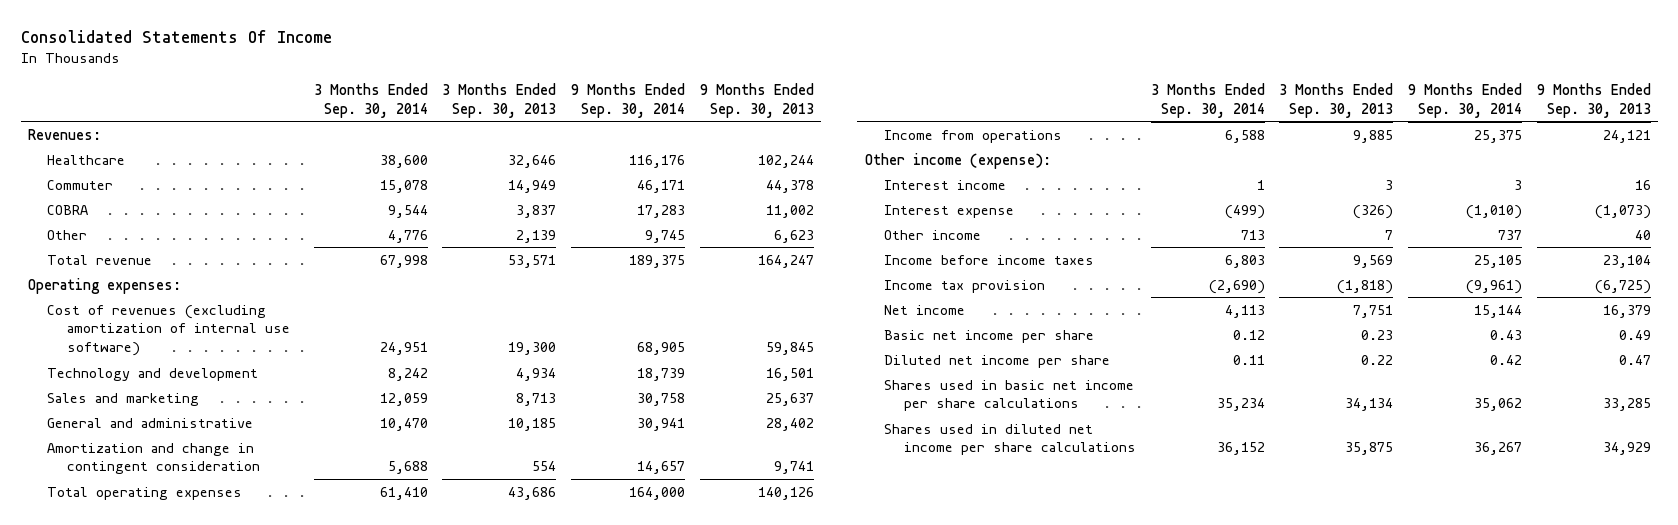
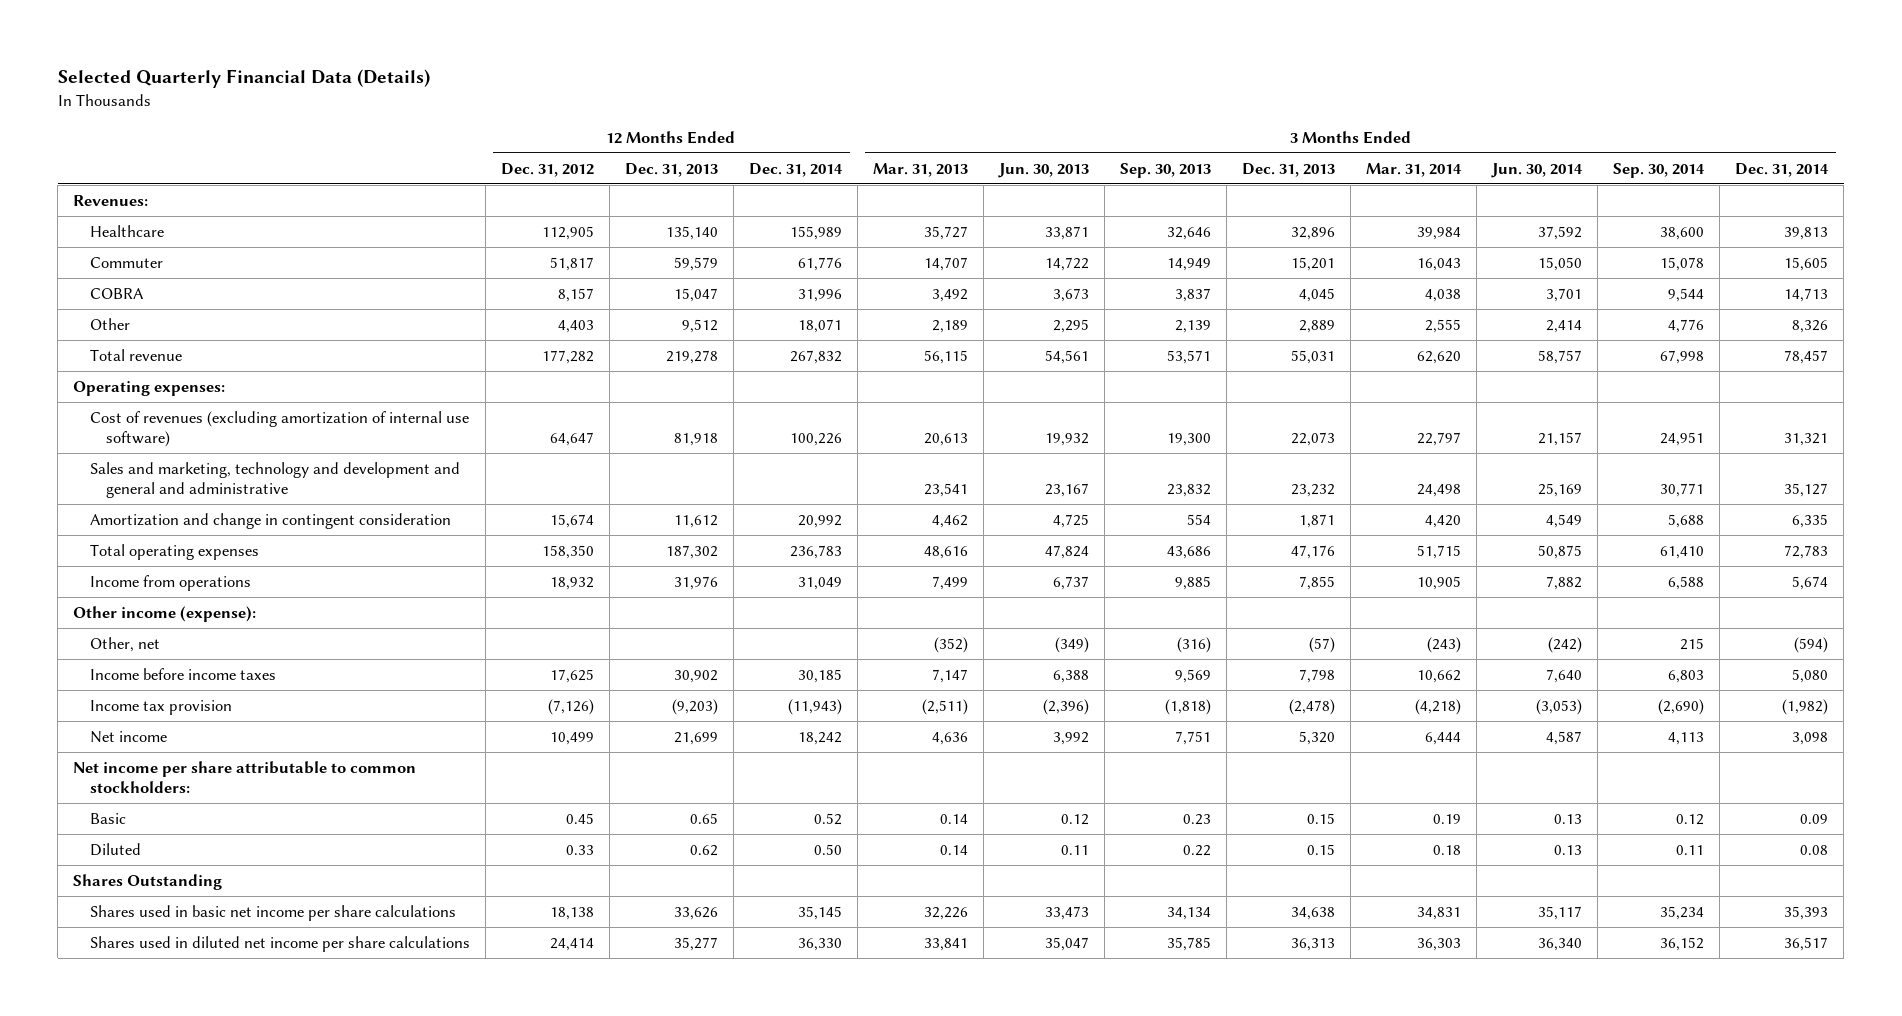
- Consolidated Statements Of Income
+ Selected Quarterly Financial Data (Details)
- | 3 Months Ended Sep. 30, 2014 | 3 Months Ended Sep. 30, 2013 | 9 Months Ended Sep. 30, 2014 | 9 Months Ended Sep. 30, 2013
+ | 12 Months Ended Dec. 31, 2012 | 12 Months Ended Dec. 31, 2013 | 12 Months Ended Dec. 31, 2014 | 3 Months Ended Mar. 31, 2013 | 3 Months Ended Jun. 30, 2013 | 3 Months Ended Sep. 30, 2013 | 3 Months Ended Dec. 31, 2013 | 3 Months Ended Mar. 31, 2014 | 3 Months Ended Jun. 30, 2014 | 3 Months Ended Sep. 30, 2014 | 3 Months Ended Dec. 31, 2014
- Technology and development | 8,242 | 4,934 | 18,739 | 16,501
- Sales and marketing | 12,059 | 8,713 | 30,758 | 25,637
- General and administrative | 10,470 | 10,185 | 30,941 | 28,402
+ Sales and marketing, technology and development and general and administrative | | | | 23,541 | 23,167 | 23,832 | 23,232 | 24,498 | 25,169 | 30,771 | 35,127
- Interest income | 1 | 3 | 3 | 16
- Interest expense | (499) | (326) | (1,010) | (1,073)
- Other income | 713 | 7 | 737 | 40
+ Other, net | | | | (352) | (349) | (316) | (57) | (243) | (242) | 215 | (594)
- Basic net income per share | 0.12 | 0.23 | 0.43 | 0.49
- Diluted net income per share | 0.11 | 0.22 | 0.42 | 0.47
+ Net income per share attributable to common stockholders:
+ Basic | 0.45 | 0.65 | 0.52 | 0.14 | 0.12 | 0.23 | 0.15 | 0.19 | 0.13 | 0.12 | 0.09
+ Diluted | 0.33 | 0.62 | 0.50 | 0.14 | 0.11 | 0.22 | 0.15 | 0.18 | 0.13 | 0.11 | 0.08
+ Shares Outstanding
- Shares used in diluted net income per share calculations | 36,152 | 35,875 | 36,267 | 34,929
+ Shares used in diluted net income per share calculations | 24,414 | 35,277 | 36,330 | 33,841 | 35,047 | 35,785 | 36,313 | 36,303 | 36,340 | 36,152 | 36,517

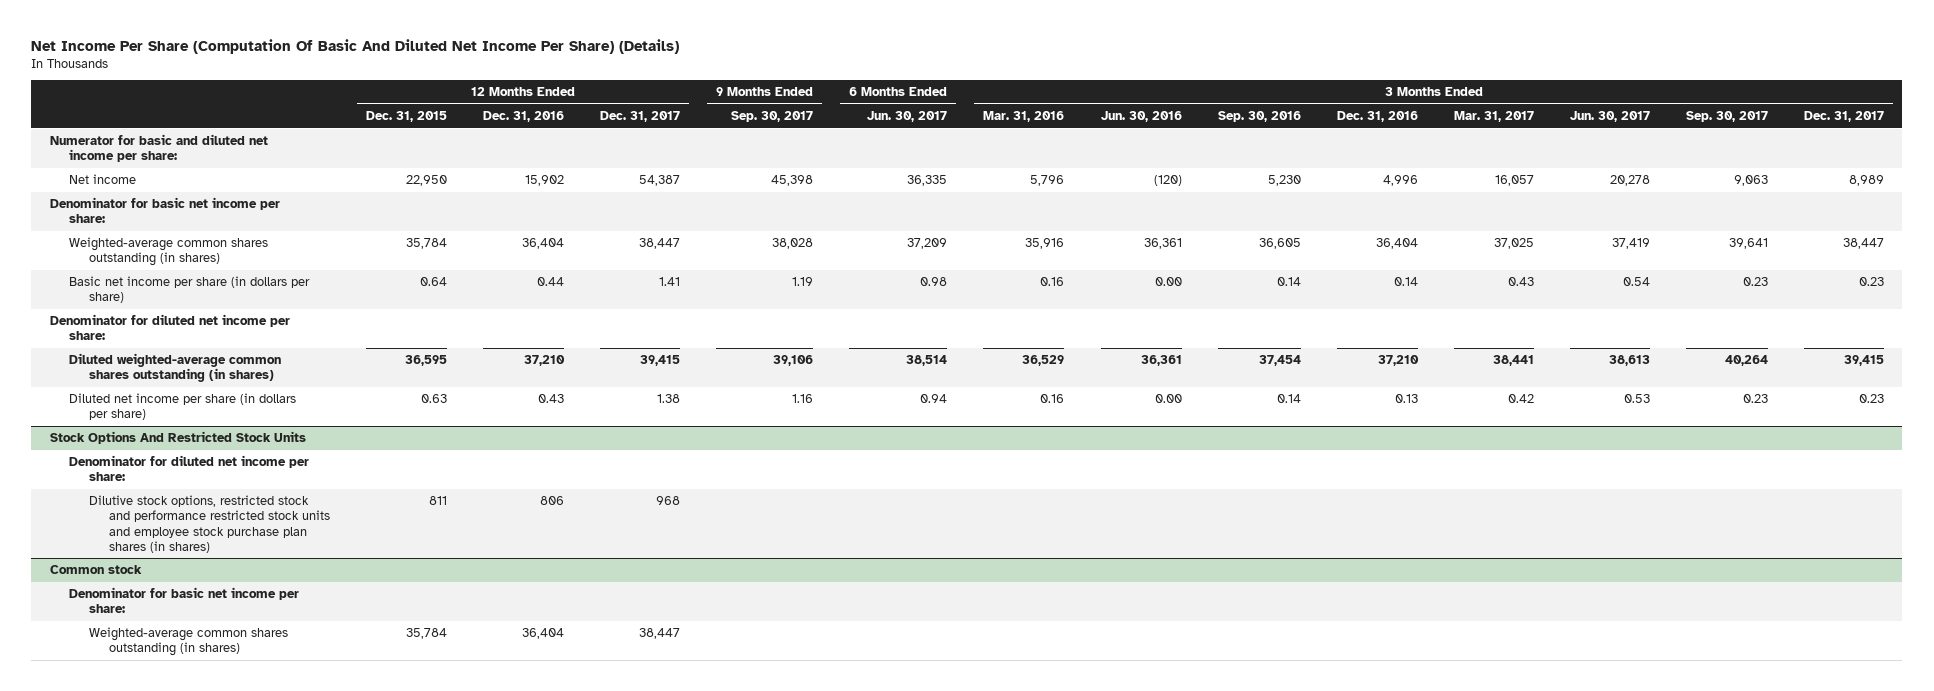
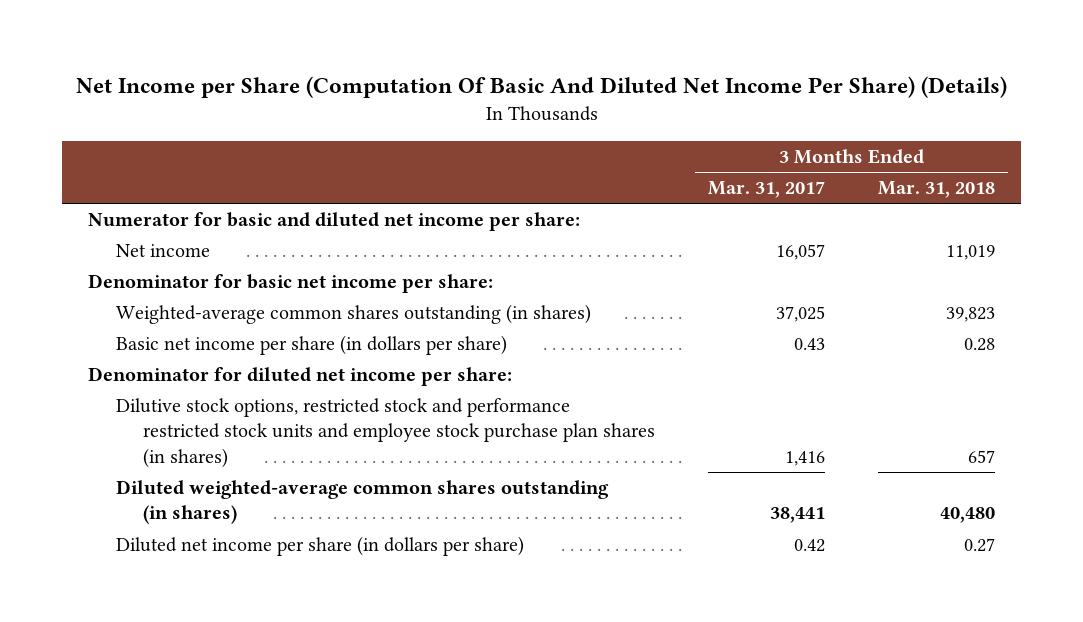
- Net Income Per Share (Computation Of Basic And Diluted Net Income Per Share) (Details)
+ Net Income per Share (Computation Of Basic And Diluted Net Income Per Share) (Details)
- | 12 Months Ended Dec. 31, 2015 | 12 Months Ended Dec. 31, 2016 | 12 Months Ended Dec. 31, 2017 | 9 Months Ended Sep. 30, 2017 | 6 Months Ended Jun. 30, 2017 | 3 Months Ended Mar. 31, 2016 | 3 Months Ended Jun. 30, 2016 | 3 Months Ended Sep. 30, 2016 | 3 Months Ended Dec. 31, 2016 | 3 Months Ended Mar. 31, 2017 | 3 Months Ended Jun. 30, 2017 | 3 Months Ended Sep. 30, 2017 | 3 Months Ended Dec. 31, 2017
+ | 3 Months Ended Mar. 31, 2017 | 3 Months Ended Mar. 31, 2018
+ Dilutive stock options, restricted stock and performance restricted stock units and employee stock purchase plan shares (in shares) | 1,416 | 657
- Stock Options And Restricted Stock Units
- Denominator for diluted net income per share:
- Dilutive stock options, restricted stock and performance restricted stock units and employee stock purchase plan shares (in shares) | 811 | 806 | 968 | | | | | | | | | |
- Common stock
- Denominator for basic net income per share:
- Weighted-average common shares outstanding (in shares) | 35,784 | 36,404 | 38,447 | | | | | | | | | |

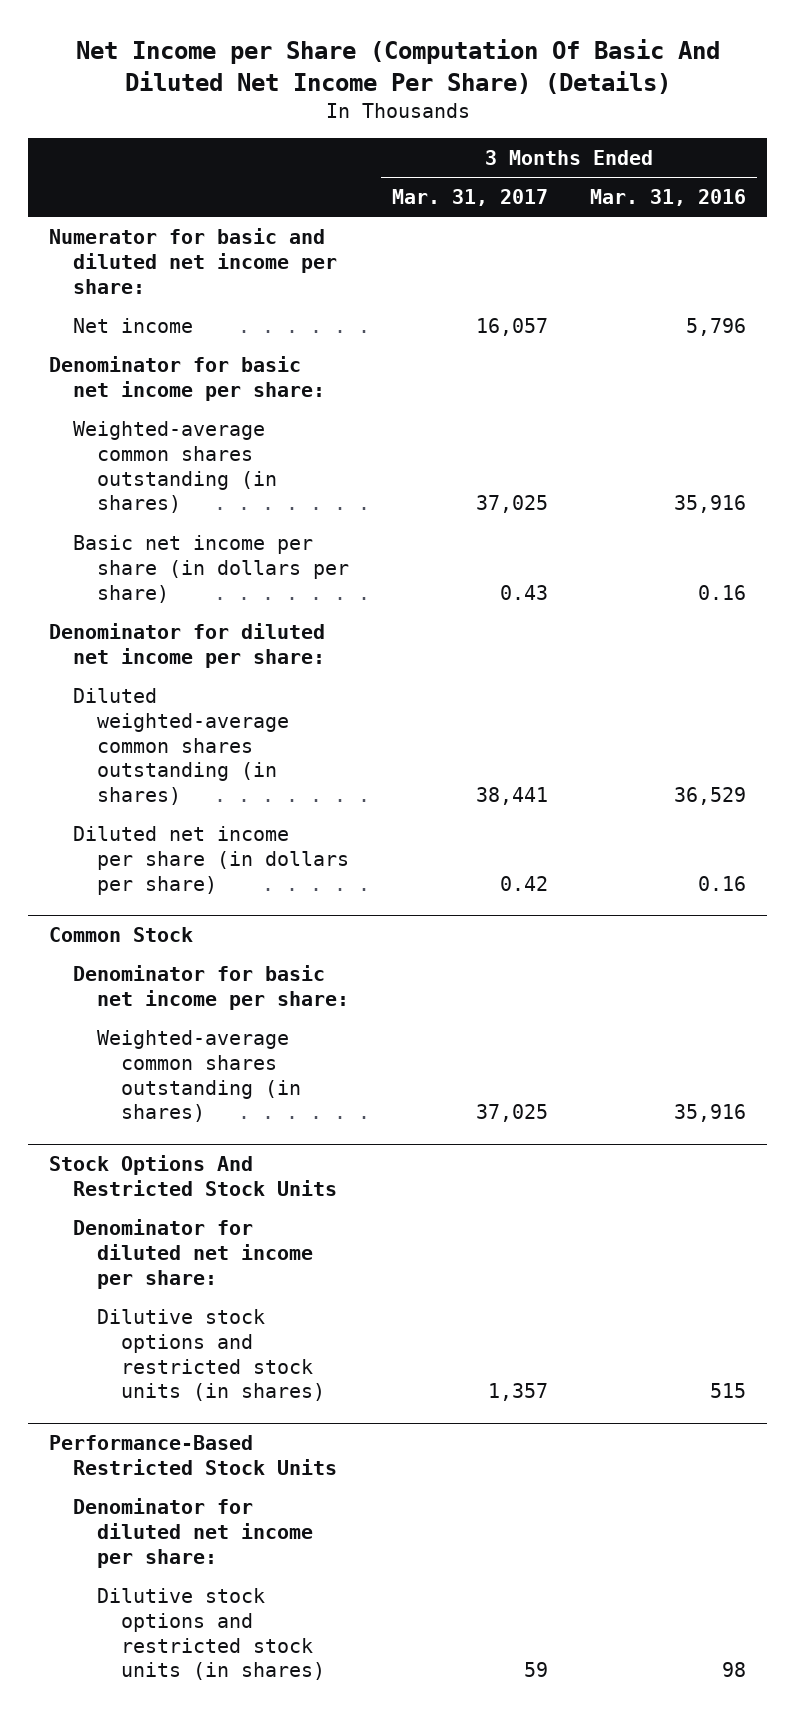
- | 3 Months Ended Mar. 31, 2017 | 3 Months Ended Mar. 31, 2018
+ | 3 Months Ended Mar. 31, 2017 | 3 Months Ended Mar. 31, 2016
- Dilutive stock options, restricted stock and performance restricted stock units and employee stock purchase plan shares (in shares) | 1,416 | 657
+ Common Stock
+ Denominator for basic net income per share:
+ Weighted-average common shares outstanding (in shares) | 37,025 | 35,916
+ Stock Options And Restricted Stock Units
+ Denominator for diluted net income per share:
+ Dilutive stock options and restricted stock units (in shares) | 1,357 | 515
+ Performance-Based Restricted Stock Units
+ Denominator for diluted net income per share:
+ Dilutive stock options and restricted stock units (in shares) | 59 | 98

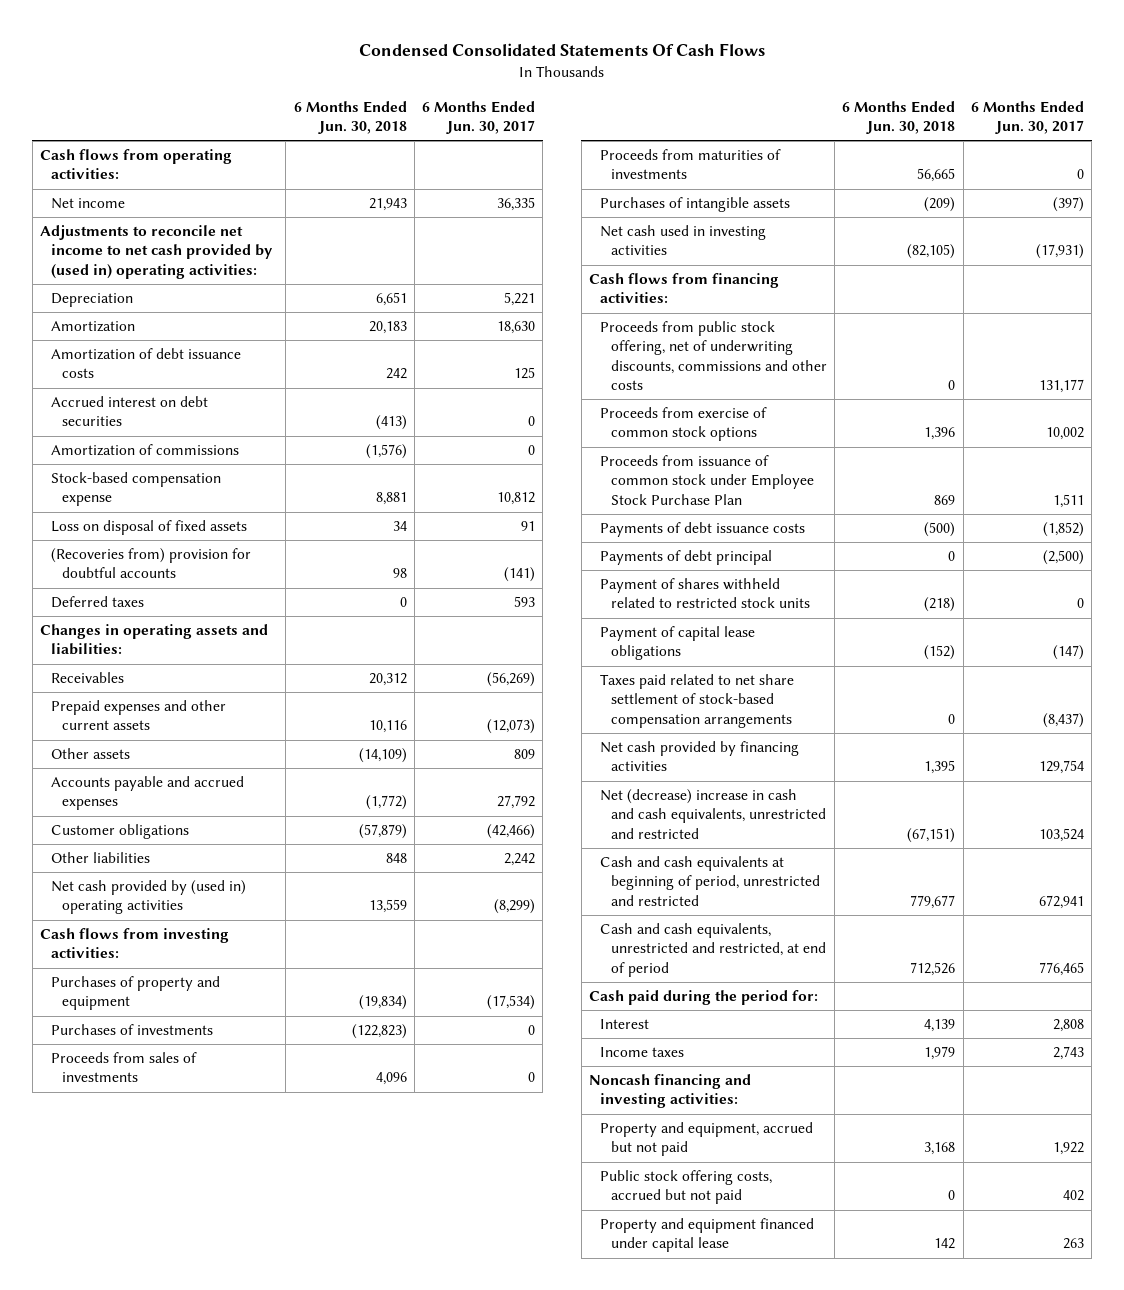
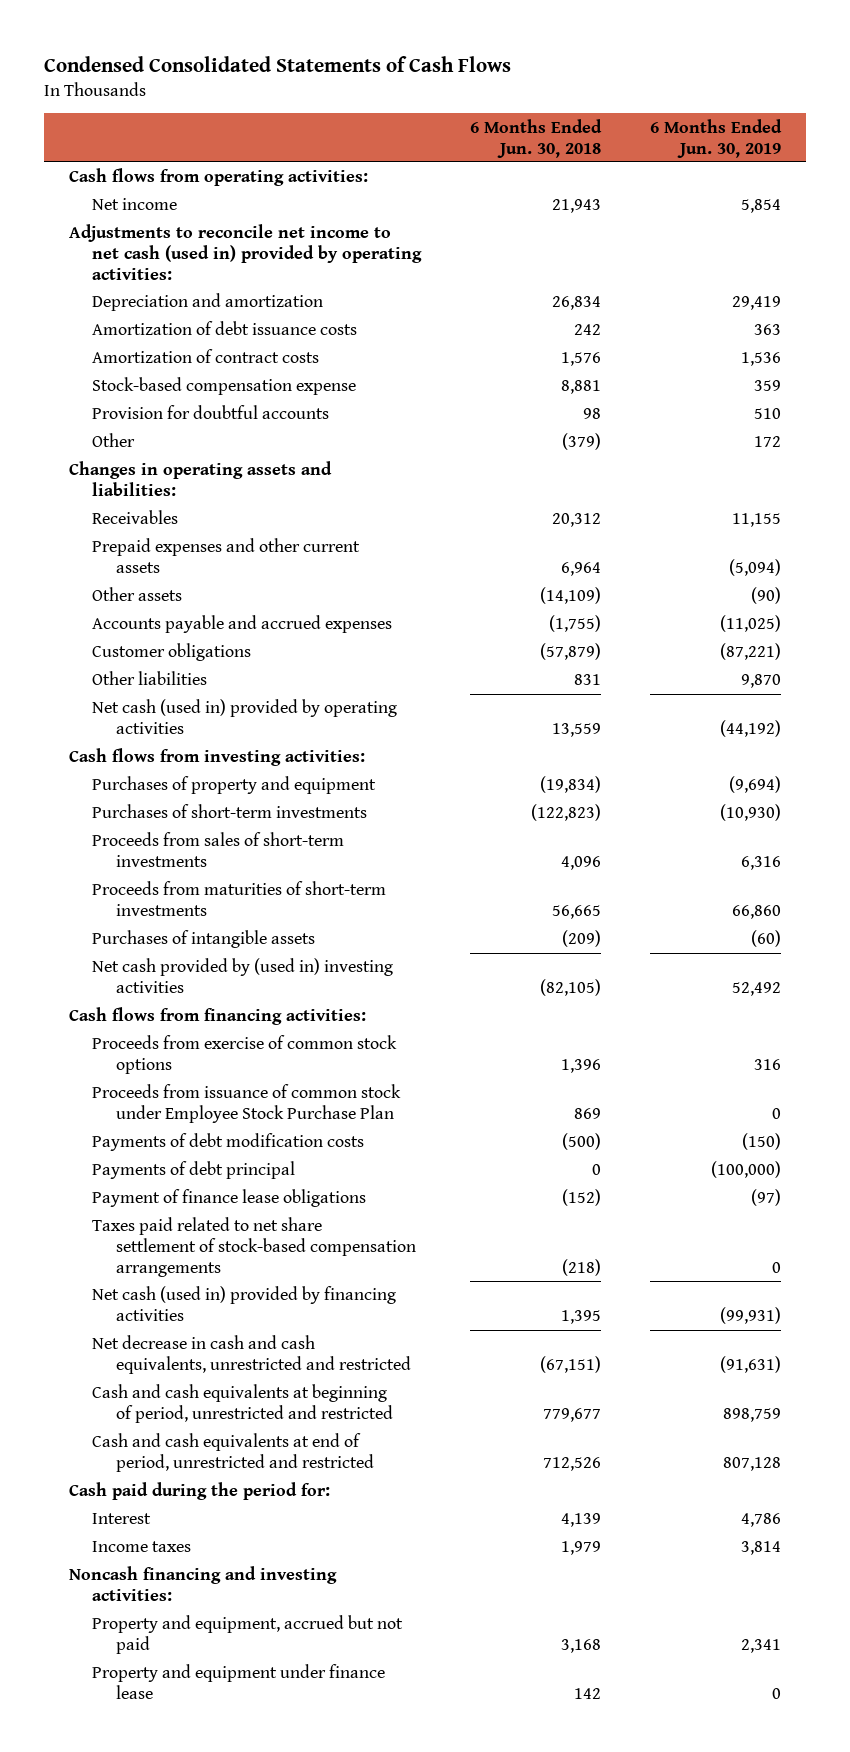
- Condensed Consolidated Statements Of Cash Flows
+ Condensed Consolidated Statements of Cash Flows
- | 6 Months Ended Jun. 30, 2018 | 6 Months Ended Jun. 30, 2017
+ | 6 Months Ended Jun. 30, 2018 | 6 Months Ended Jun. 30, 2019
- Adjustments to reconcile net income to net cash provided by (used in) operating activities:
- Depreciation | 6,651 | 5,221
- Amortization | 20,183 | 18,630
+ Adjustments to reconcile net income to net cash (used in) provided by operating activities:
+ Depreciation and amortization | 26,834 | 29,419
- Accrued interest on debt securities | (413) | 0
- Amortization of commissions | (1,576) | 0
+ Amortization of contract costs | 1,576 | 1,536
- Loss on disposal of fixed assets | 34 | 91
- (Recoveries from) provision for doubtful accounts | 98 | (141)
- Deferred taxes | 0 | 593
+ Provision for doubtful accounts | 98 | 510
+ Other | (379) | 172
- Prepaid expenses and other current assets | 10,116 | (12,073)
+ Prepaid expenses and other current assets | 6,964 | (5,094)
- Accounts payable and accrued expenses | (1,772) | 27,792
+ Accounts payable and accrued expenses | (1,755) | (11,025)
- Other liabilities | 848 | 2,242
- Net cash provided by (used in) operating activities | 13,559 | (8,299)
+ Other liabilities | 831 | 9,870
+ Net cash (used in) provided by operating activities | 13,559 | (44,192)
- Purchases of investments | (122,823) | 0
- Proceeds from sales of investments | 4,096 | 0
- Proceeds from maturities of investments | 56,665 | 0
+ Purchases of short-term investments | (122,823) | (10,930)
+ Proceeds from sales of short-term investments | 4,096 | 6,316
+ Proceeds from maturities of short-term investments | 56,665 | 66,860
- Net cash used in investing activities | (82,105) | (17,931)
+ Net cash provided by (used in) investing activities | (82,105) | 52,492
- Proceeds from public stock offering, net of underwriting discounts, commissions and other costs | 0 | 131,177
- Payments of debt issuance costs | (500) | (1,852)
+ Payments of debt modification costs | (500) | (150)
- Payment of shares withheld related to restricted stock units | (218) | 0
- Payment of capital lease obligations | (152) | (147)
- Taxes paid related to net share settlement of stock-based compensation arrangements | 0 | (8,437)
- Net cash provided by financing activities | 1,395 | 129,754
- Net (decrease) increase in cash and cash equivalents, unrestricted and restricted | (67,151) | 103,524
+ Payment of finance lease obligations | (152) | (97)
+ Taxes paid related to net share settlement of stock-based compensation arrangements | (218) | 0
+ Net cash (used in) provided by financing activities | 1,395 | (99,931)
+ Net decrease in cash and cash equivalents, unrestricted and restricted | (67,151) | (91,631)
- Cash and cash equivalents, unrestricted and restricted, at end of period | 712,526 | 776,465
+ Cash and cash equivalents at end of period, unrestricted and restricted | 712,526 | 807,128
- Public stock offering costs, accrued but not paid | 0 | 402
- Property and equipment financed under capital lease | 142 | 263
+ Property and equipment under finance lease | 142 | 0

